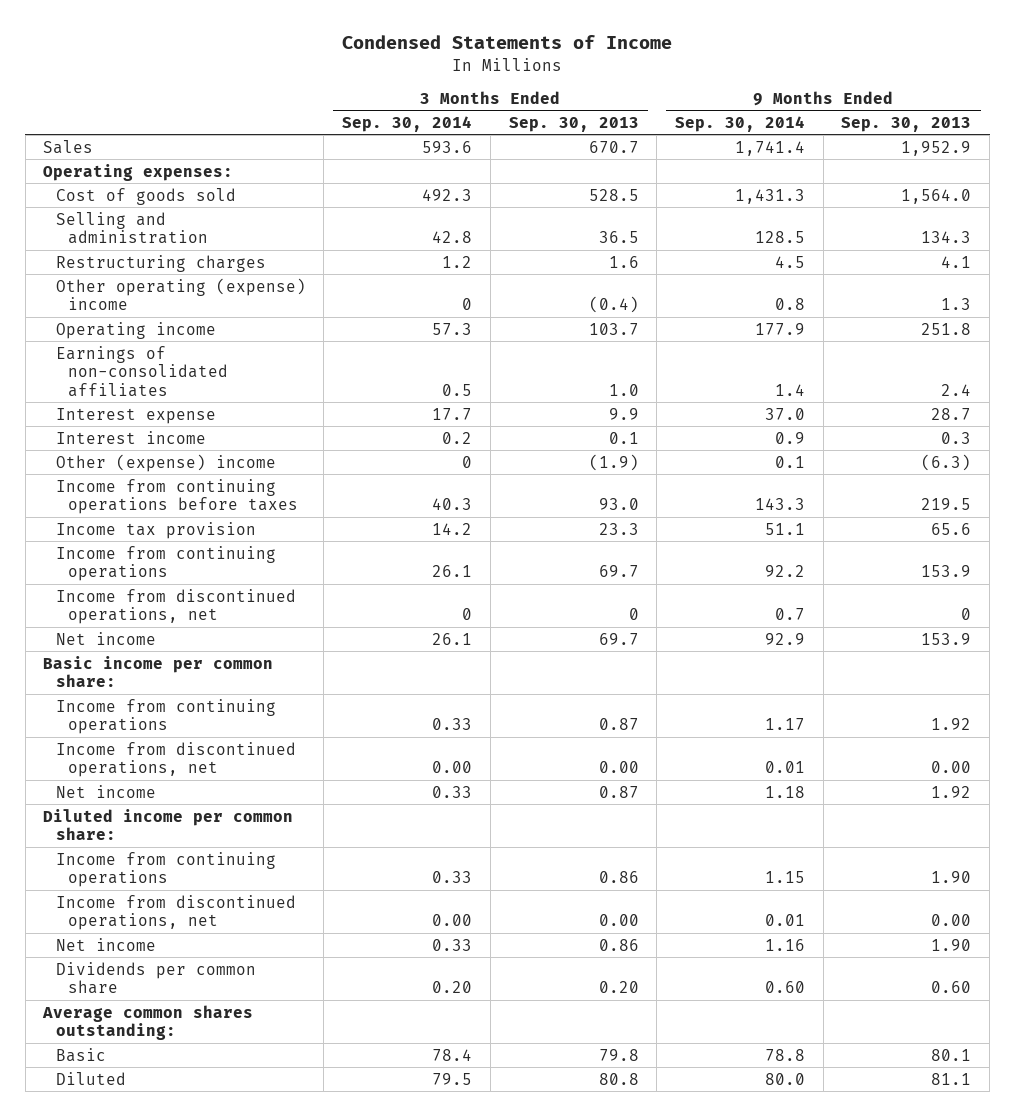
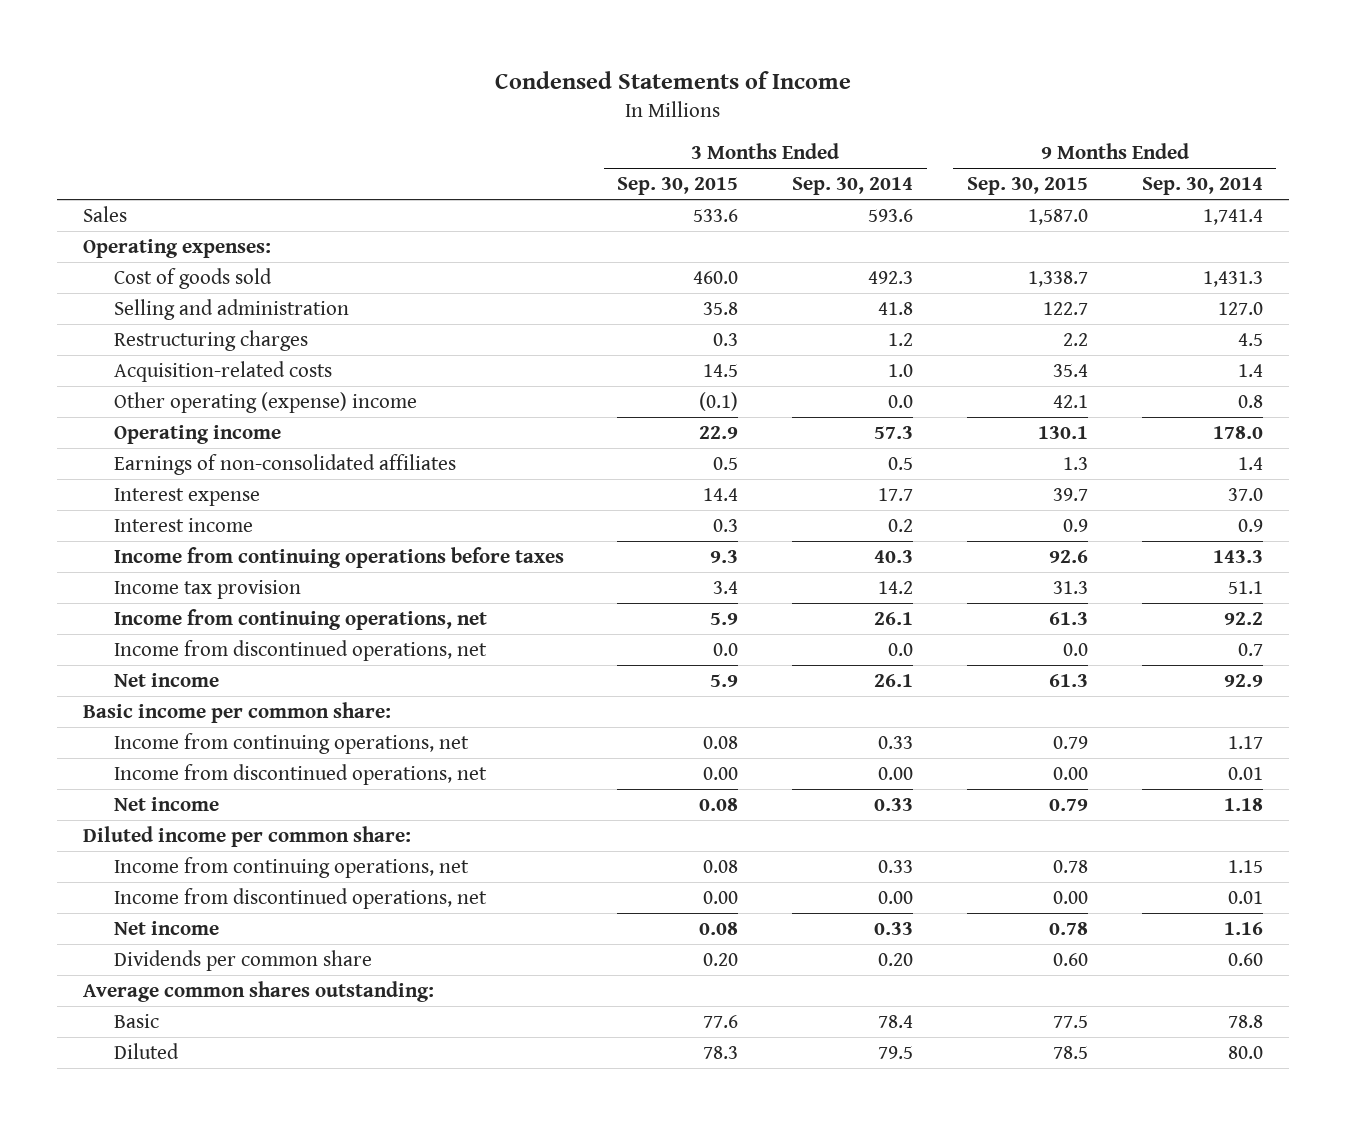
- | 3 Months Ended Sep. 30, 2014 | 3 Months Ended Sep. 30, 2013 | 9 Months Ended Sep. 30, 2014 | 9 Months Ended Sep. 30, 2013
+ | 3 Months Ended Sep. 30, 2015 | 3 Months Ended Sep. 30, 2014 | 9 Months Ended Sep. 30, 2015 | 9 Months Ended Sep. 30, 2014
- Selling and administration | 42.8 | 36.5 | 128.5 | 134.3
+ Selling and administration | 35.8 | 41.8 | 122.7 | 127.0
- Other operating (expense) income | 0 | (0.4) | 0.8 | 1.3
- Operating income | 57.3 | 103.7 | 177.9 | 251.8
+ Acquisition-related costs | 14.5 | 1.0 | 35.4 | 1.4
+ Other operating (expense) income | (0.1) | 0.0 | 42.1 | 0.8
+ Operating income | 22.9 | 57.3 | 130.1 | 178.0
- Other (expense) income | 0 | (1.9) | 0.1 | (6.3)
- Income from continuing operations | 26.1 | 69.7 | 92.2 | 153.9
- Income from discontinued operations, net | 0 | 0 | 0.7 | 0
+ Income from continuing operations, net | 5.9 | 26.1 | 61.3 | 92.2
+ Income from discontinued operations, net | 0.0 | 0.0 | 0.0 | 0.7
- Income from continuing operations | 0.33 | 0.87 | 1.17 | 1.92
+ Income from continuing operations, net | 0.08 | 0.33 | 0.79 | 1.17
- Income from continuing operations | 0.33 | 0.86 | 1.15 | 1.90
+ Income from continuing operations, net | 0.08 | 0.33 | 0.78 | 1.15

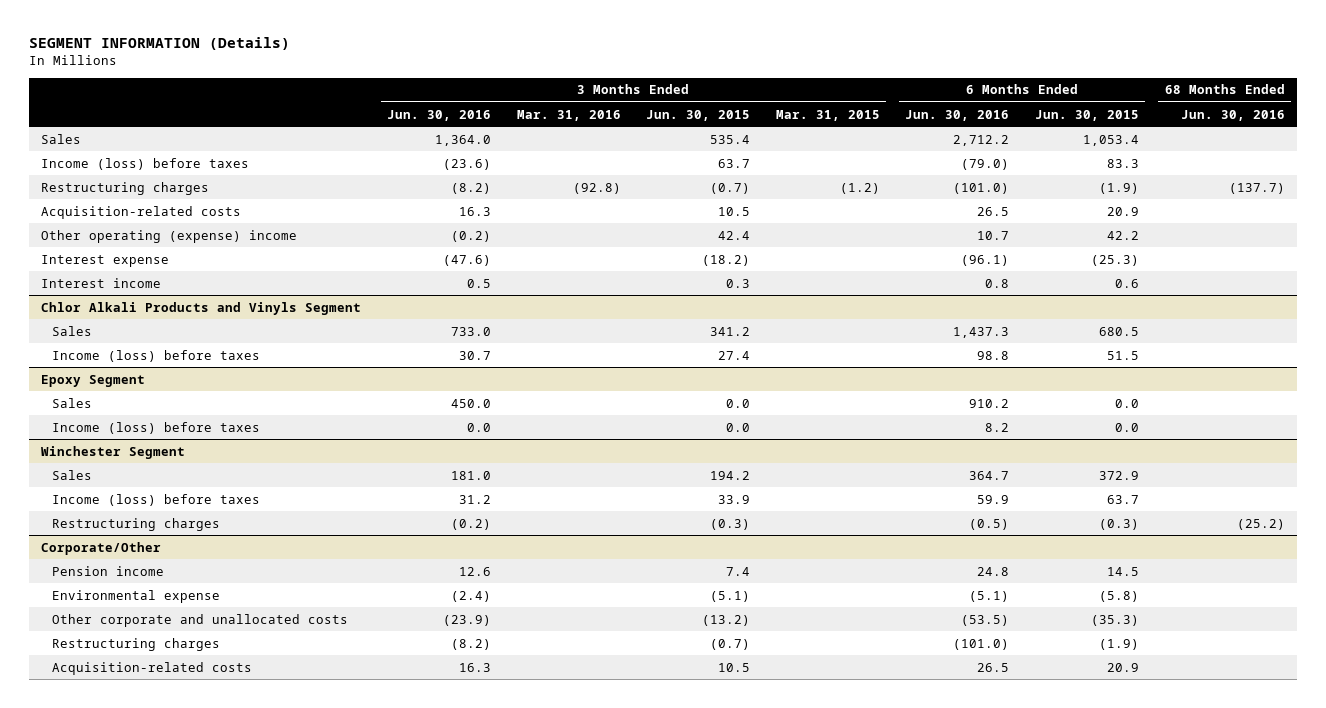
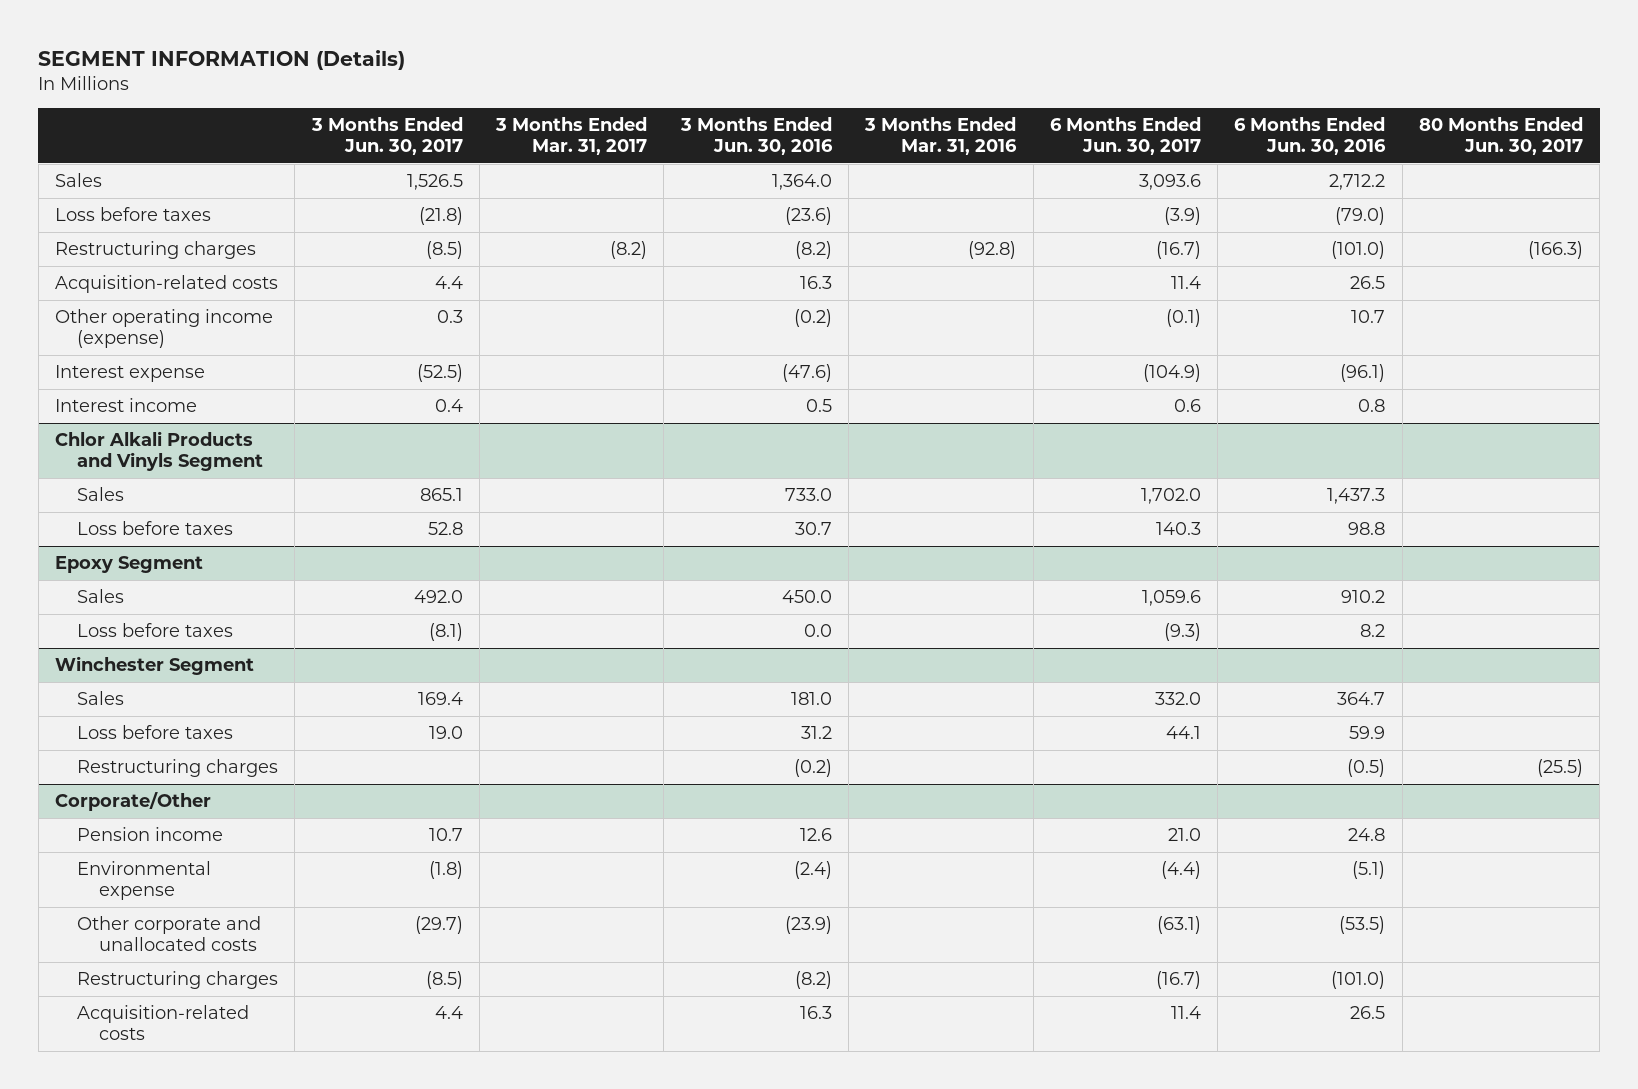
- | 3 Months Ended Jun. 30, 2016 | 3 Months Ended Mar. 31, 2016 | 3 Months Ended Jun. 30, 2015 | 3 Months Ended Mar. 31, 2015 | 6 Months Ended Jun. 30, 2016 | 6 Months Ended Jun. 30, 2015 | 68 Months Ended Jun. 30, 2016
+ | 3 Months Ended Jun. 30, 2017 | 3 Months Ended Mar. 31, 2017 | 3 Months Ended Jun. 30, 2016 | 3 Months Ended Mar. 31, 2016 | 6 Months Ended Jun. 30, 2017 | 6 Months Ended Jun. 30, 2016 | 80 Months Ended Jun. 30, 2017
- Income (loss) before taxes | (23.6) | | 63.7 | | (79.0) | 83.3 |
+ Loss before taxes | (21.8) | | (23.6) | | (3.9) | (79.0) |
- Other operating (expense) income | (0.2) | | 42.4 | | 10.7 | 42.2 |
+ Other operating income (expense) | 0.3 | | (0.2) | | (0.1) | 10.7 |
@ Chlor Alkali Products and Vinyls Segment
- Income (loss) before taxes | 30.7 | | 27.4 | | 98.8 | 51.5 |
+ Loss before taxes | 52.8 | | 30.7 | | 140.3 | 98.8 |
@ Epoxy Segment
- Income (loss) before taxes | 0.0 | | 0.0 | | 8.2 | 0.0 |
+ Loss before taxes | (8.1) | | 0.0 | | (9.3) | 8.2 |
@ Winchester Segment
- Income (loss) before taxes | 31.2 | | 33.9 | | 59.9 | 63.7 |
+ Loss before taxes | 19.0 | | 31.2 | | 44.1 | 59.9 |

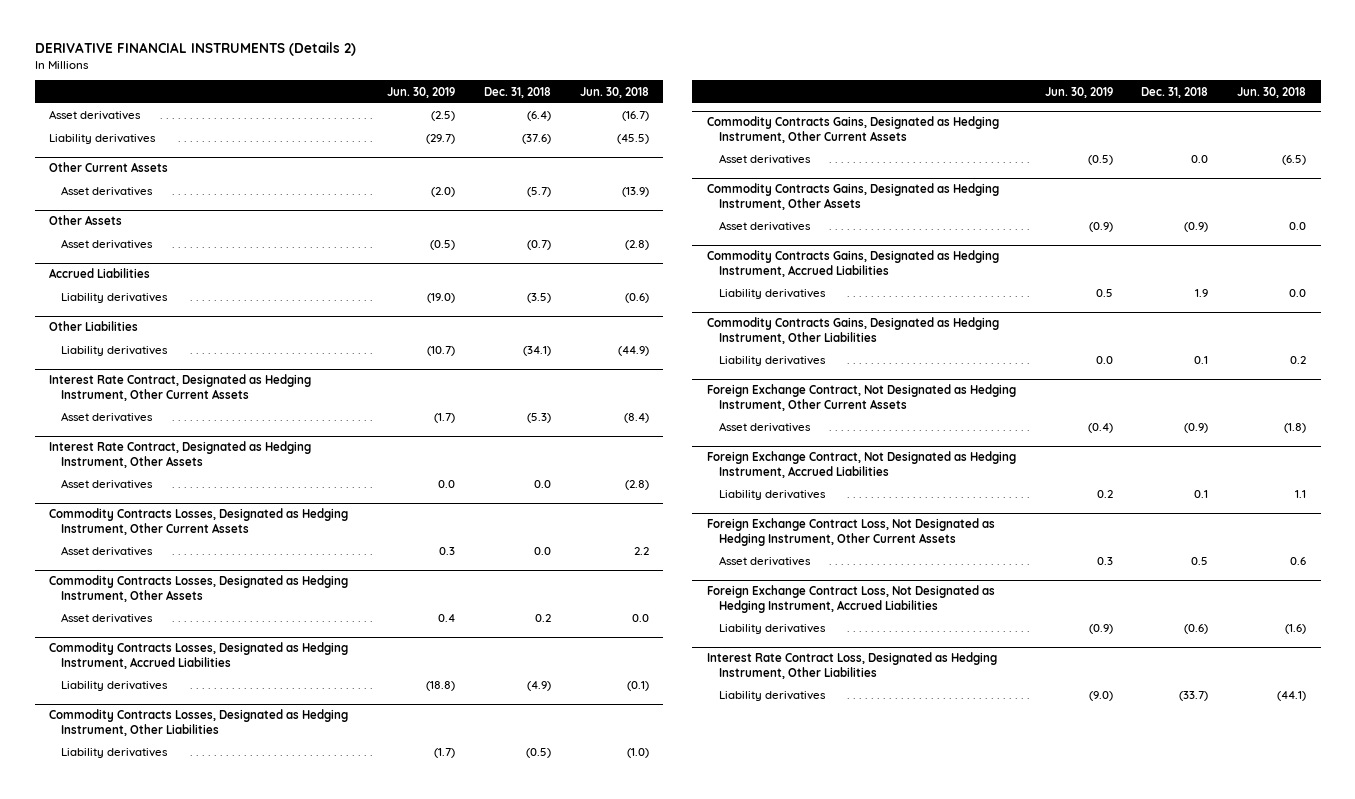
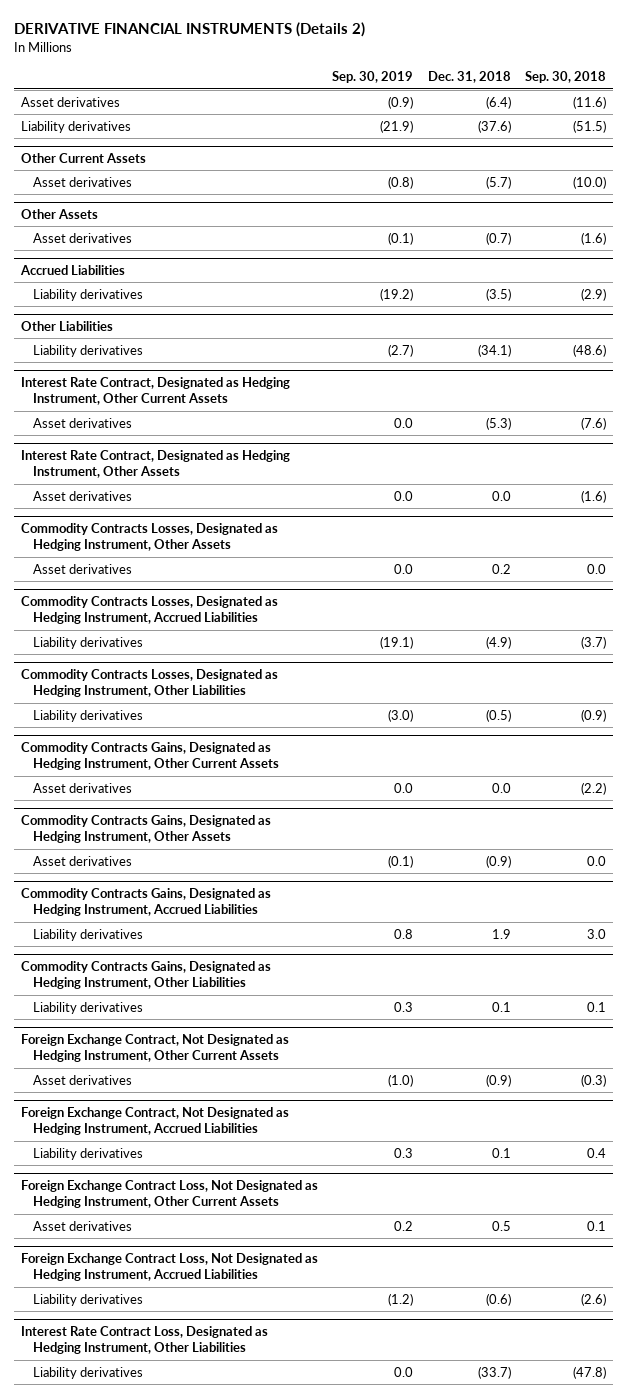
- | Jun. 30, 2019 | Dec. 31, 2018 | Jun. 30, 2018
+ | Sep. 30, 2019 | Dec. 31, 2018 | Sep. 30, 2018
- Commodity Contracts Losses, Designated as Hedging Instrument, Other Current Assets
- Asset derivatives | 0.3 | 0.0 | 2.2

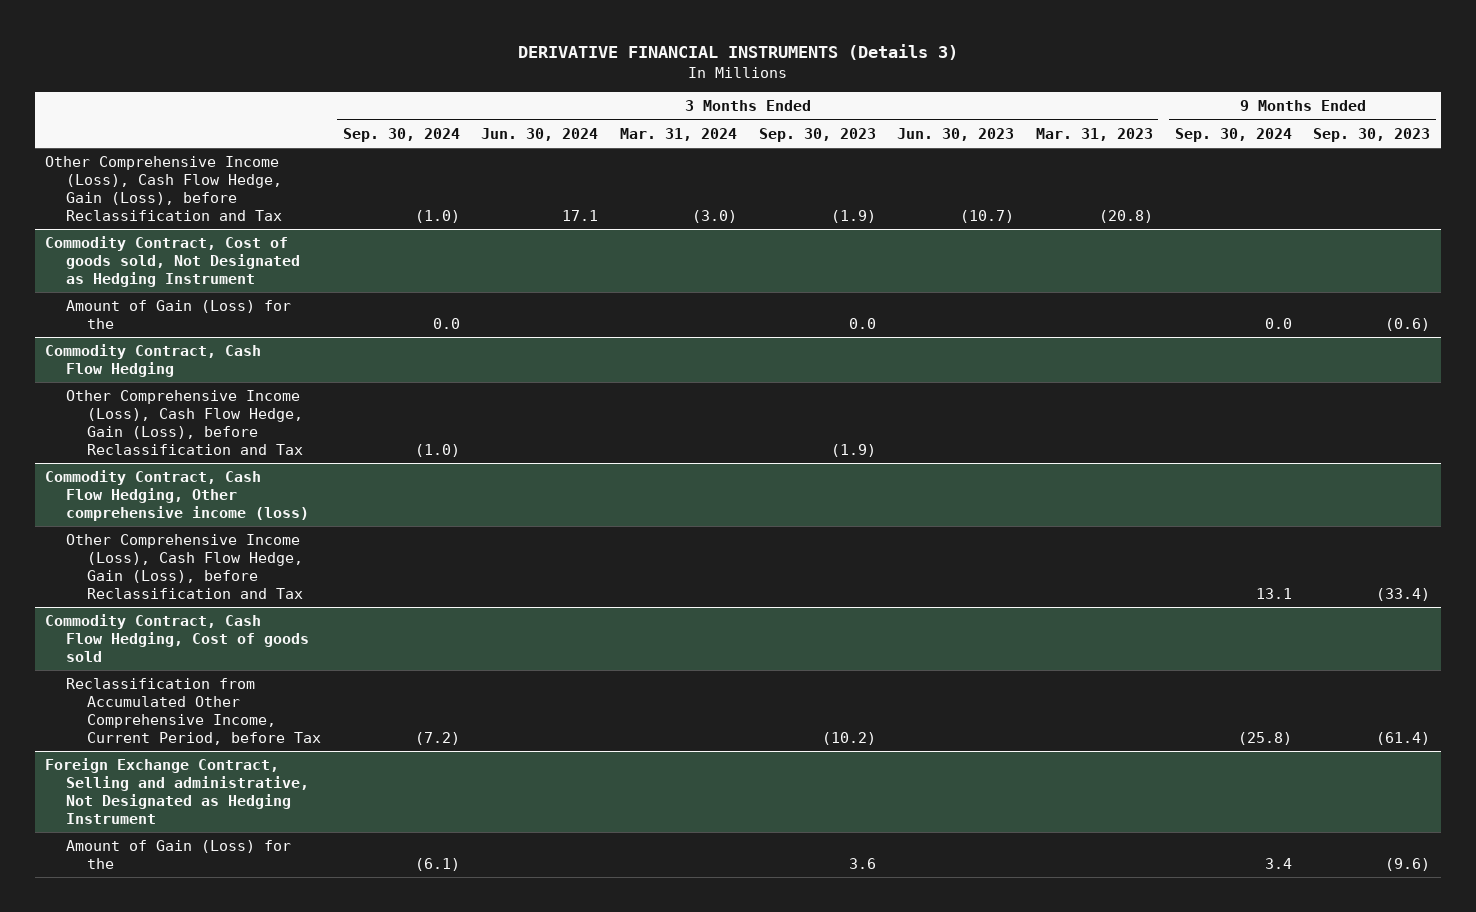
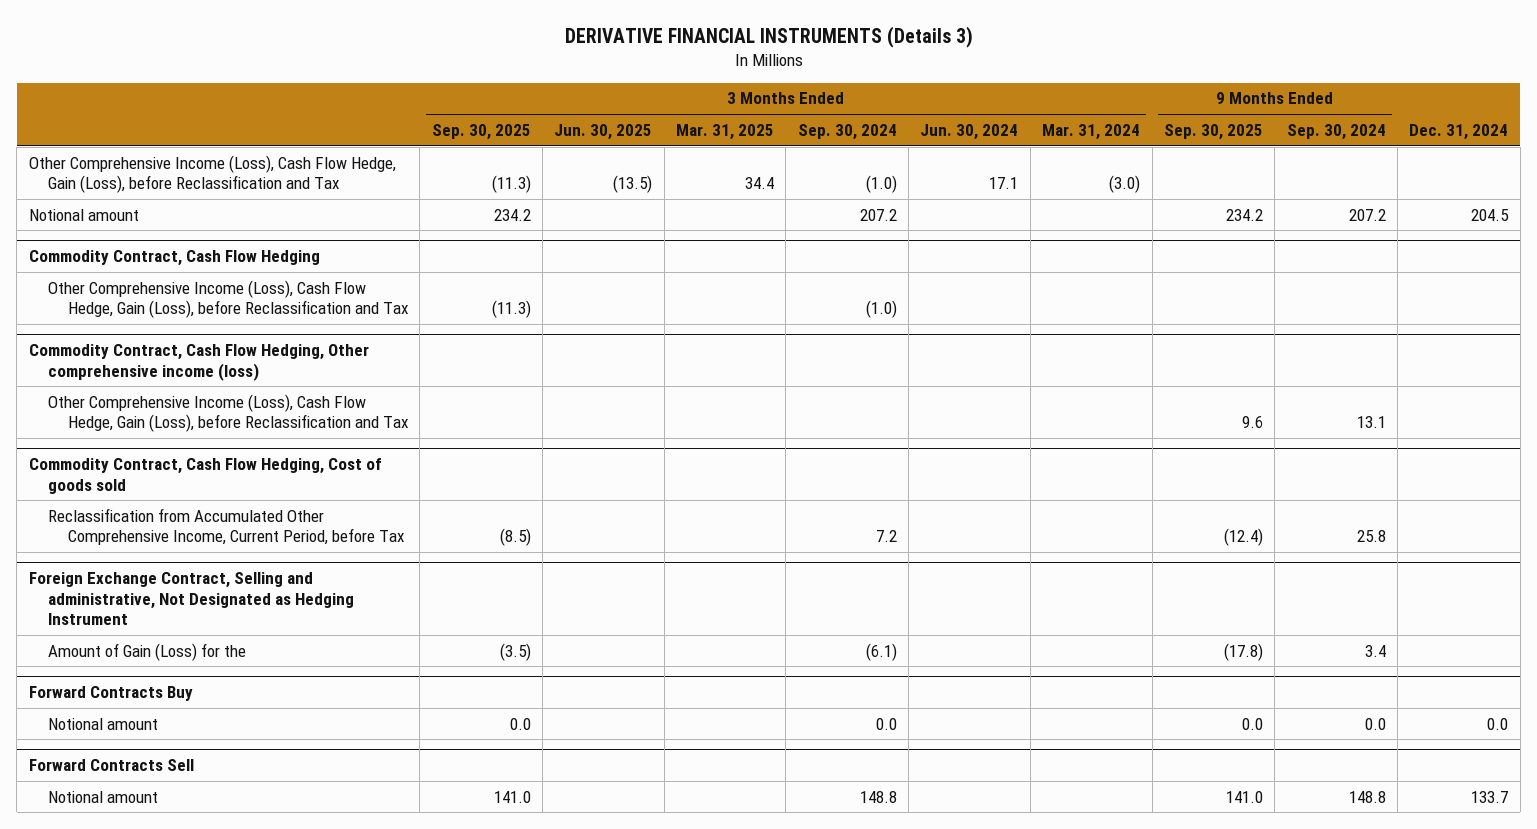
- | 3 Months Ended Sep. 30, 2024 | 3 Months Ended Jun. 30, 2024 | 3 Months Ended Mar. 31, 2024 | 3 Months Ended Sep. 30, 2023 | 3 Months Ended Jun. 30, 2023 | 3 Months Ended Mar. 31, 2023 | 9 Months Ended Sep. 30, 2024 | 9 Months Ended Sep. 30, 2023
+ | 3 Months Ended Sep. 30, 2025 | 3 Months Ended Jun. 30, 2025 | 3 Months Ended Mar. 31, 2025 | 3 Months Ended Sep. 30, 2024 | 3 Months Ended Jun. 30, 2024 | 3 Months Ended Mar. 31, 2024 | 9 Months Ended Sep. 30, 2025 | 9 Months Ended Sep. 30, 2024 | Dec. 31, 2024
- Commodity Contract, Cost of goods sold, Not Designated as Hedging Instrument
- Amount of Gain (Loss) for the | 0.0 | | | 0.0 | | | 0.0 | (0.6)
+ Notional amount | 234.2 | | | 207.2 | | | 234.2 | 207.2 | 204.5
@ Commodity Contract, Cash Flow Hedging, Cost of goods sold
- Reclassification from Accumulated Other Comprehensive Income, Current Period, before Tax | (7.2) | | | (10.2) | | | (25.8) | (61.4)
+ Reclassification from Accumulated Other Comprehensive Income, Current Period, before Tax | (8.5) | | | 7.2 | | | (12.4) | 25.8 |
+ Forward Contracts Buy
+ Notional amount | 0.0 | | | 0.0 | | | 0.0 | 0.0 | 0.0
+ Forward Contracts Sell
+ Notional amount | 141.0 | | | 148.8 | | | 141.0 | 148.8 | 133.7

